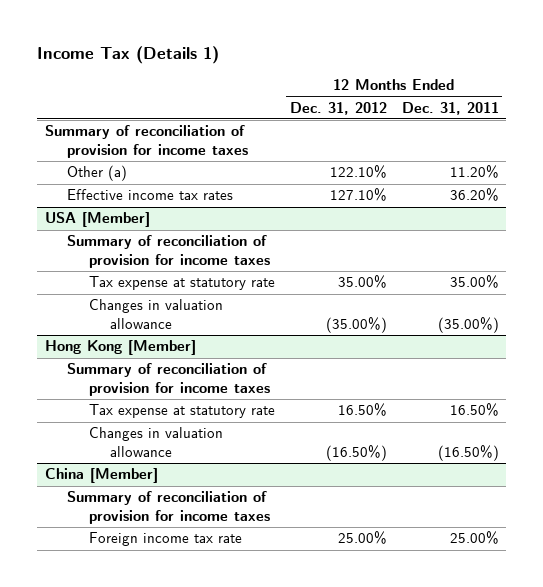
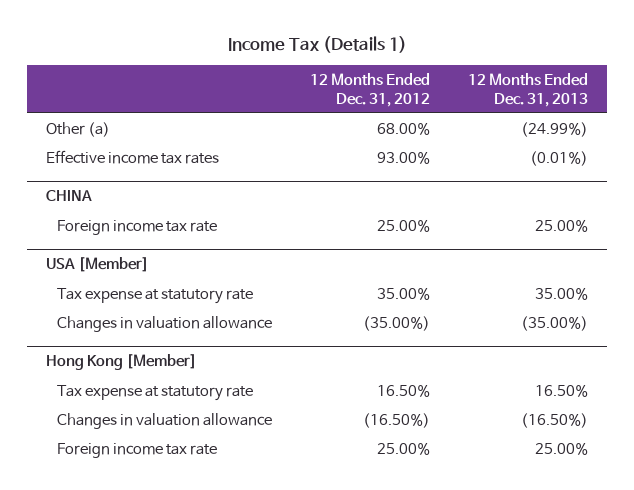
- | 12 Months Ended Dec. 31, 2012 | 12 Months Ended Dec. 31, 2011
+ | 12 Months Ended Dec. 31, 2012 | 12 Months Ended Dec. 31, 2013
- Summary of reconciliation of provision for income taxes
- Other (a) | 122.10% | 11.20%
- Effective income tax rates | 127.10% | 36.20%
+ Other (a) | 68.00% | (24.99%)
+ Effective income tax rates | 93.00% | (0.01%)
+ CHINA
+ Foreign income tax rate | 25.00% | 25.00%
@ USA [Member]
- Summary of reconciliation of provision for income taxes
@ Hong Kong [Member]
- Summary of reconciliation of provision for income taxes
- China [Member]
- Summary of reconciliation of provision for income taxes

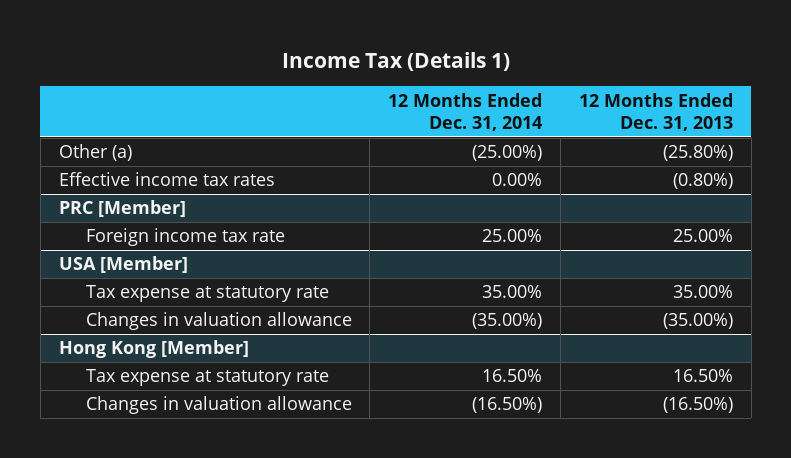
- | 12 Months Ended Dec. 31, 2012 | 12 Months Ended Dec. 31, 2013
+ | 12 Months Ended Dec. 31, 2014 | 12 Months Ended Dec. 31, 2013
- Other (a) | 68.00% | (24.99%)
- Effective income tax rates | 93.00% | (0.01%)
- CHINA
+ Other (a) | (25.00%) | (25.80%)
+ Effective income tax rates | 0.00% | (0.80%)
+ PRC [Member]
@ Hong Kong [Member]
- Foreign income tax rate | 25.00% | 25.00%

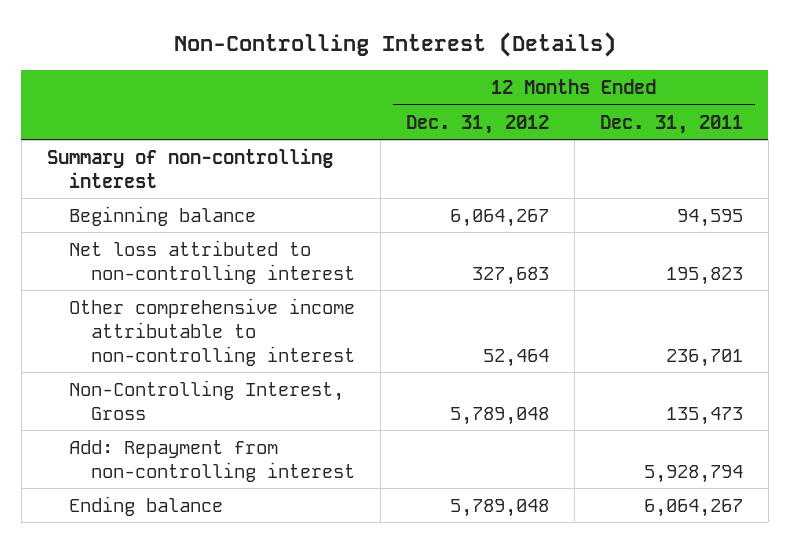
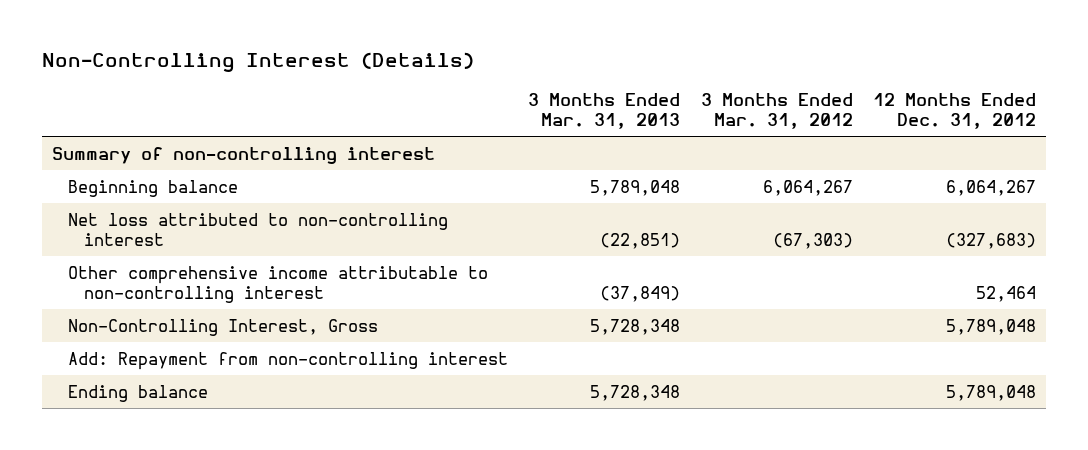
- | 12 Months Ended Dec. 31, 2012 | 12 Months Ended Dec. 31, 2011
+ | 3 Months Ended Mar. 31, 2013 | 3 Months Ended Mar. 31, 2012 | 12 Months Ended Dec. 31, 2012
- Net loss attributed to non-controlling interest | 327,683 | 195,823
+ Net loss attributed to non-controlling interest | (22,851) | (67,303) | (327,683)

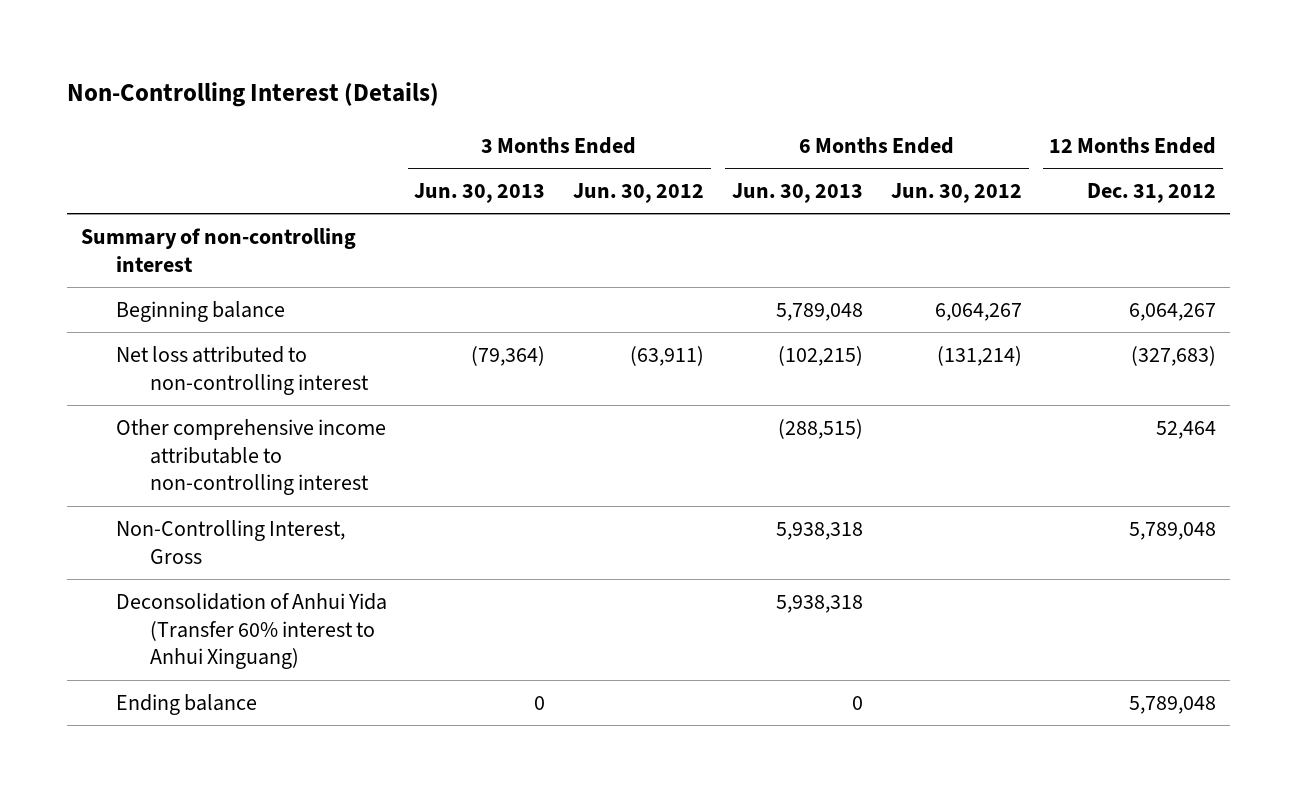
- | 3 Months Ended Mar. 31, 2013 | 3 Months Ended Mar. 31, 2012 | 12 Months Ended Dec. 31, 2012
+ | 3 Months Ended Jun. 30, 2013 | 3 Months Ended Jun. 30, 2012 | 6 Months Ended Jun. 30, 2013 | 6 Months Ended Jun. 30, 2012 | 12 Months Ended Dec. 31, 2012
- Add: Repayment from non-controlling interest
+ Deconsolidation of Anhui Yida (Transfer 60% interest to Anhui Xinguang) | | | 5,938,318 | |

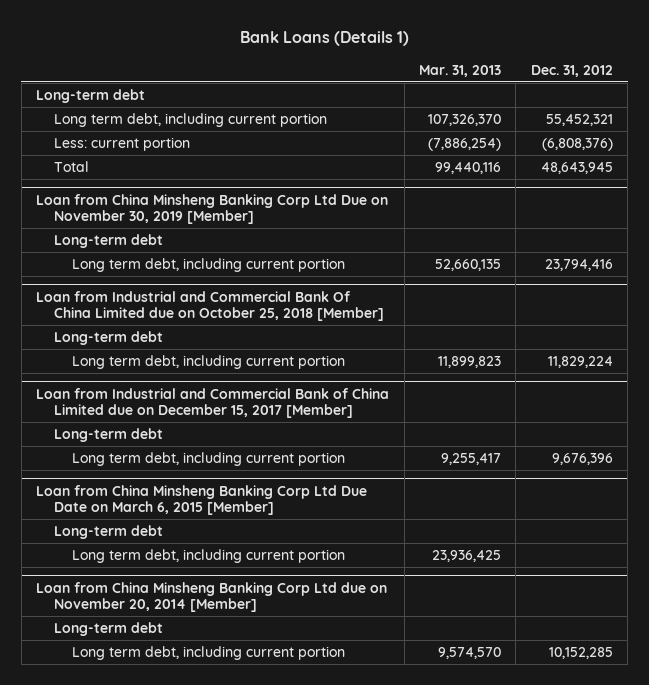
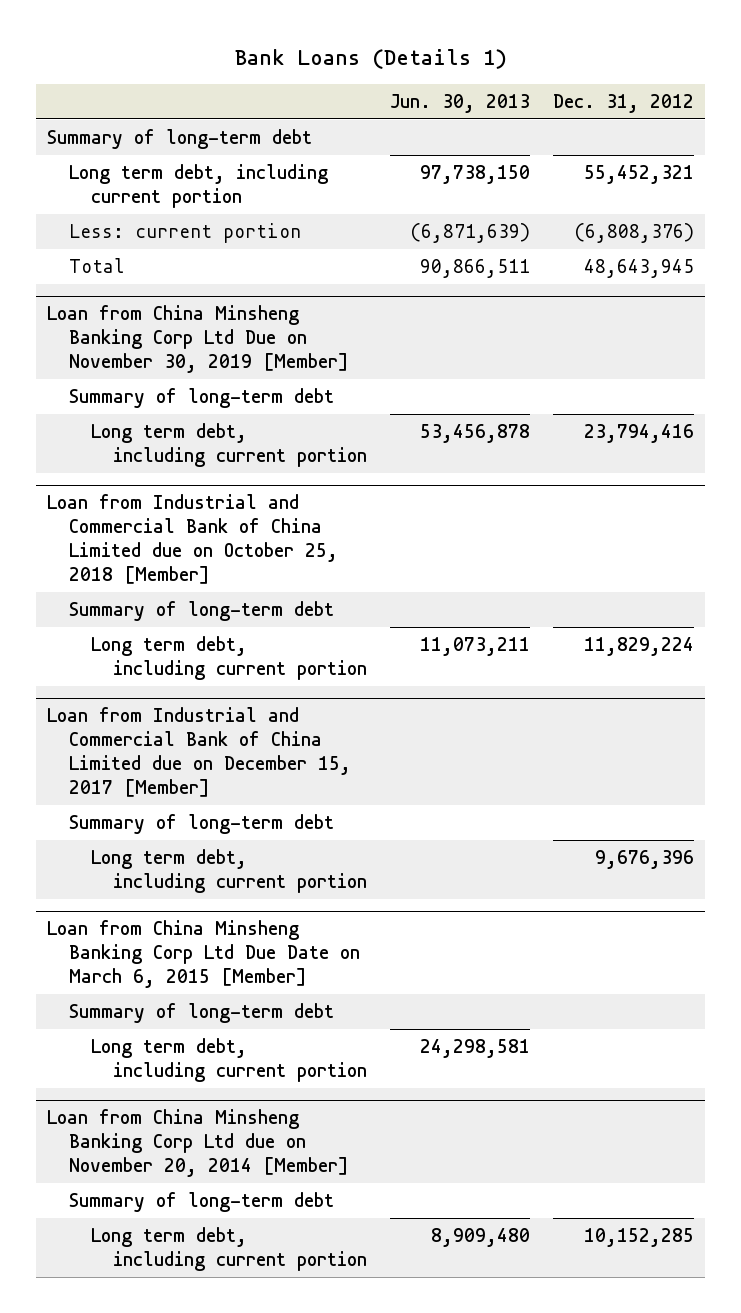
- | Mar. 31, 2013 | Dec. 31, 2012
+ | Jun. 30, 2013 | Dec. 31, 2012
- Long-term debt
+ Summary of long-term debt
@ Loan from China Minsheng Banking Corp Ltd Due on November 30, 2019 [Member]
- Long-term debt
+ Summary of long-term debt
- Loan from Industrial and Commercial Bank Of China Limited due on October 25, 2018 [Member]
- Long-term debt
+ Loan from Industrial and Commercial Bank of China Limited due on October 25, 2018 [Member]
+ Summary of long-term debt
@ Loan from Industrial and Commercial Bank of China Limited due on December 15, 2017 [Member]
- Long-term debt
+ Summary of long-term debt
@ Loan from China Minsheng Banking Corp Ltd Due Date on March 6, 2015 [Member]
- Long-term debt
+ Summary of long-term debt
@ Loan from China Minsheng Banking Corp Ltd due on November 20, 2014 [Member]
- Long-term debt
+ Summary of long-term debt

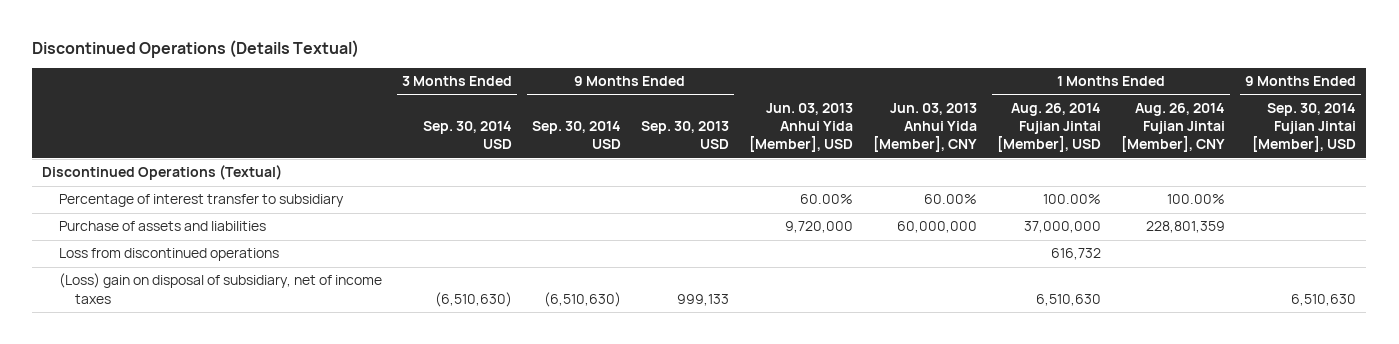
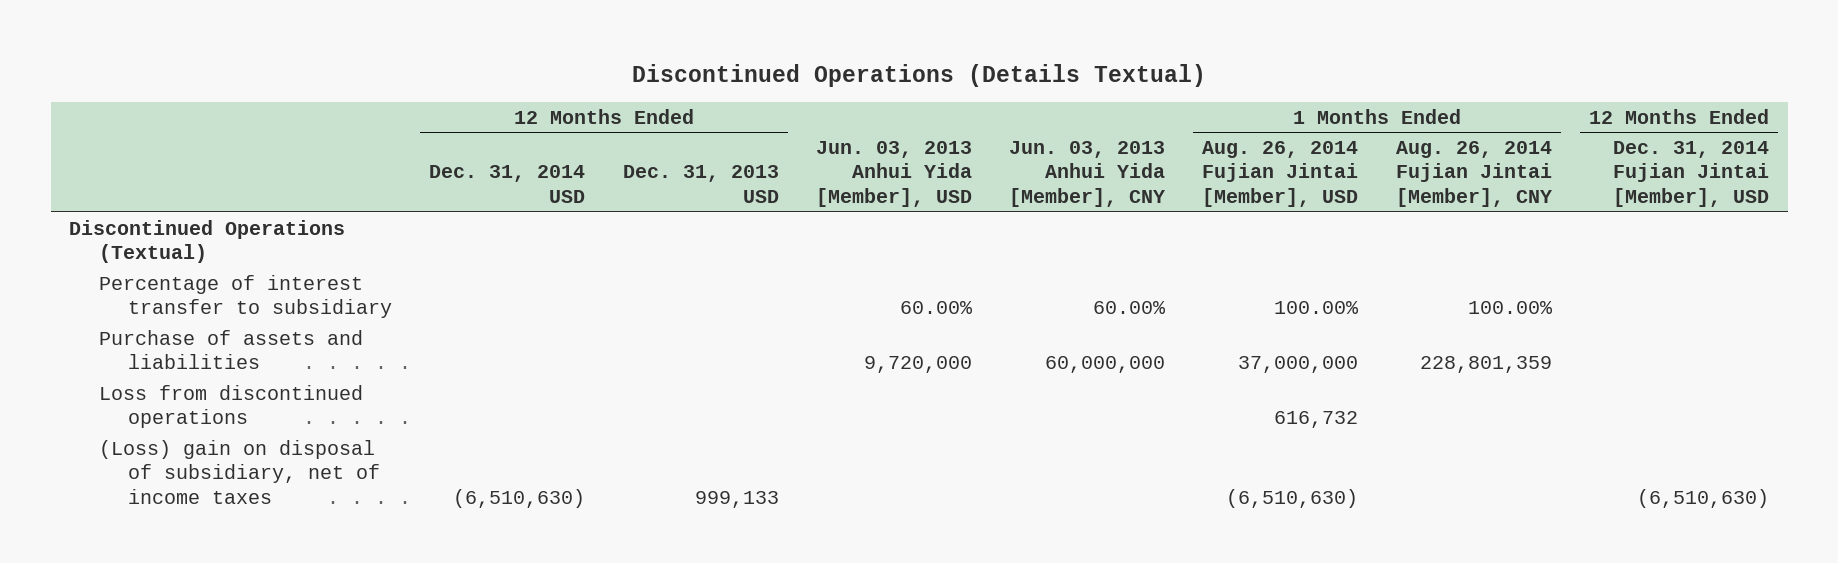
- | 3 Months Ended Sep. 30, 2014 USD | 9 Months Ended Sep. 30, 2014 USD | 9 Months Ended Sep. 30, 2013 USD | Jun. 03, 2013 Anhui Yida [Member], USD | Jun. 03, 2013 Anhui Yida [Member], CNY | 1 Months Ended Aug. 26, 2014 Fujian Jintai [Member], USD | 1 Months Ended Aug. 26, 2014 Fujian Jintai [Member], CNY | 9 Months Ended Sep. 30, 2014 Fujian Jintai [Member], USD
+ | 12 Months Ended Dec. 31, 2014 USD | 12 Months Ended Dec. 31, 2013 USD | Jun. 03, 2013 Anhui Yida [Member], USD | Jun. 03, 2013 Anhui Yida [Member], CNY | 1 Months Ended Aug. 26, 2014 Fujian Jintai [Member], USD | 1 Months Ended Aug. 26, 2014 Fujian Jintai [Member], CNY | 12 Months Ended Dec. 31, 2014 Fujian Jintai [Member], USD
- (Loss) gain on disposal of subsidiary, net of income taxes | (6,510,630) | (6,510,630) | 999,133 | | | 6,510,630 | | 6,510,630
+ (Loss) gain on disposal of subsidiary, net of income taxes | (6,510,630) | 999,133 | | | (6,510,630) | | (6,510,630)

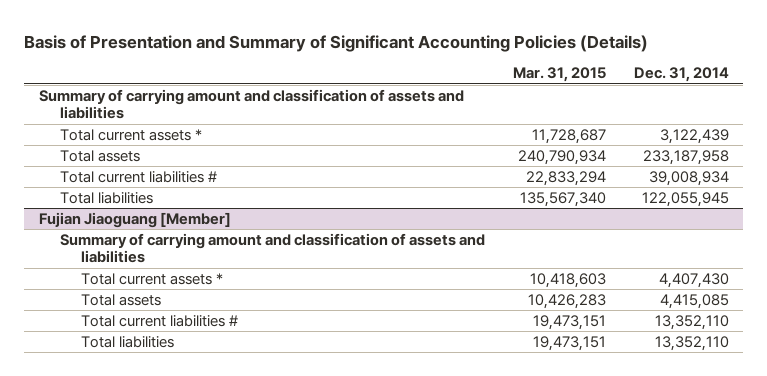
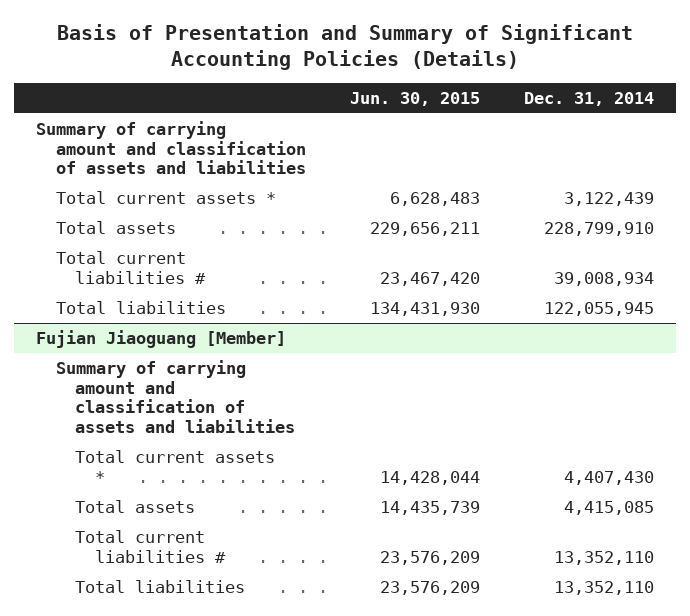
- | Mar. 31, 2015 | Dec. 31, 2014
+ | Jun. 30, 2015 | Dec. 31, 2014
- Total assets | 240,790,934 | 233,187,958
+ Total assets | 229,656,211 | 228,799,910

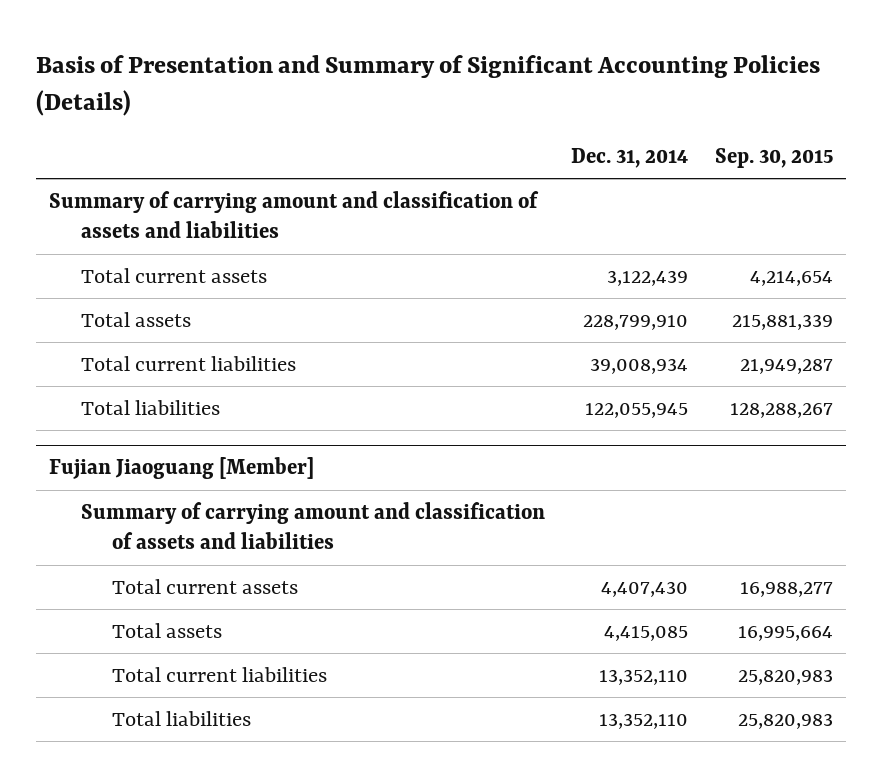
- | Jun. 30, 2015 | Dec. 31, 2014
+ | Dec. 31, 2014 | Sep. 30, 2015
- Total current assets * | 6,628,483 | 3,122,439
+ Total current assets | 3,122,439 | 4,214,654
- Total current liabilities # | 23,467,420 | 39,008,934
+ Total current liabilities | 39,008,934 | 21,949,287
@ Fujian Jiaoguang [Member]
- Total current assets * | 14,428,044 | 4,407,430
+ Total current assets | 4,407,430 | 16,988,277
- Total current liabilities # | 23,576,209 | 13,352,110
+ Total current liabilities | 13,352,110 | 25,820,983

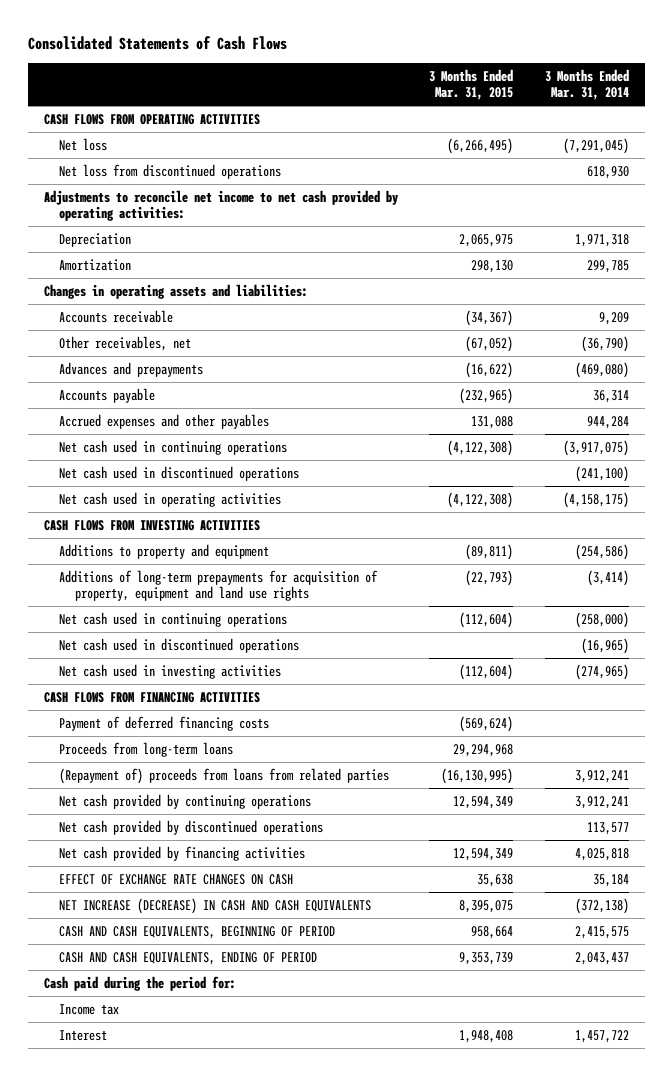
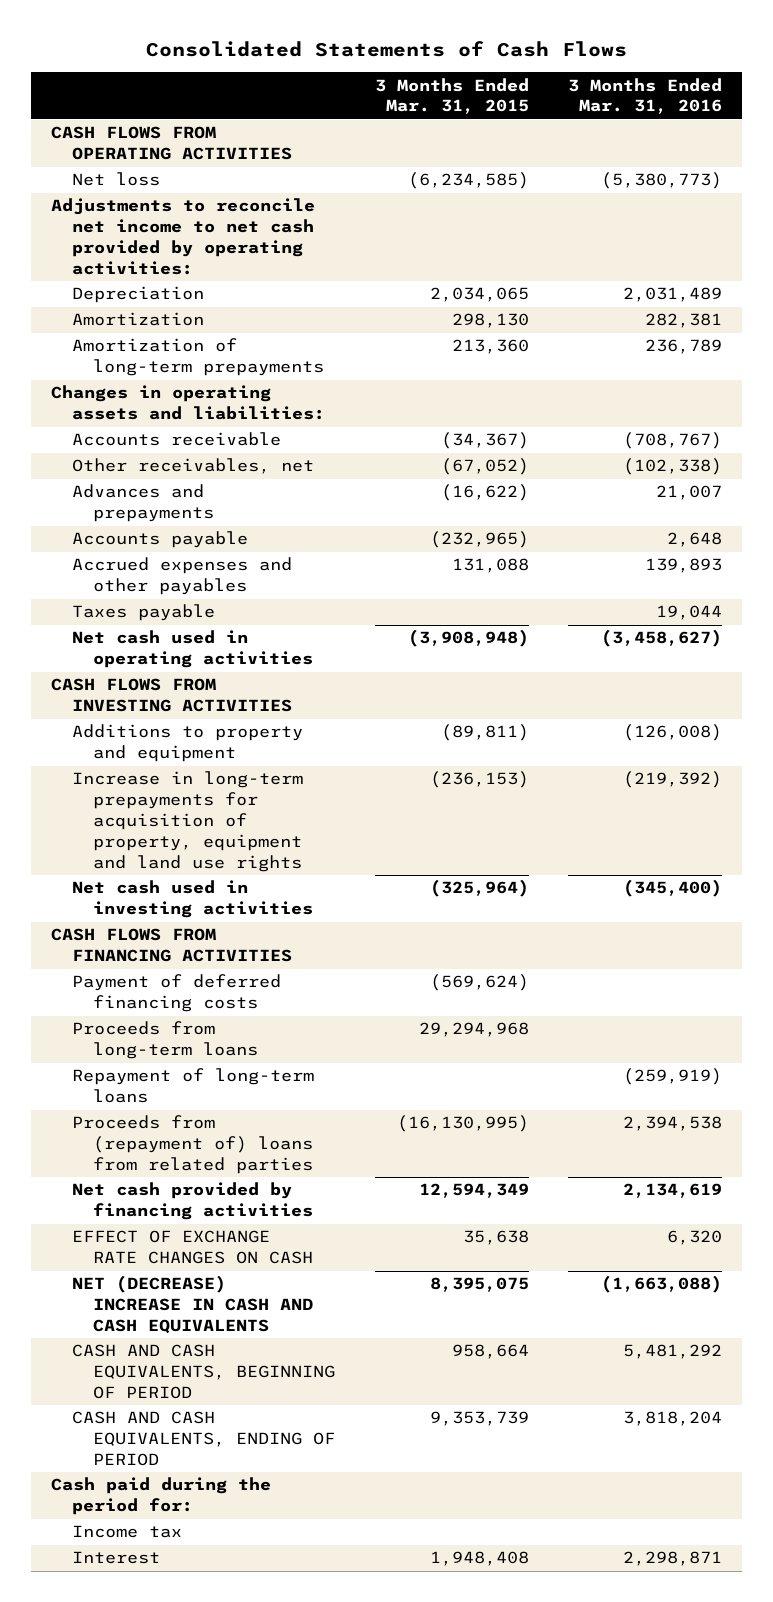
- | 3 Months Ended Mar. 31, 2015 | 3 Months Ended Mar. 31, 2014
+ | 3 Months Ended Mar. 31, 2015 | 3 Months Ended Mar. 31, 2016
- Net loss | (6,266,495) | (7,291,045)
- Net loss from discontinued operations | | 618,930
+ Net loss | (6,234,585) | (5,380,773)
- Depreciation | 2,065,975 | 1,971,318
+ Depreciation | 2,034,065 | 2,031,489
+ Amortization of long-term prepayments | 213,360 | 236,789
- Net cash used in continuing operations | (4,122,308) | (3,917,075)
- Net cash used in discontinued operations | | (241,100)
- Net cash used in operating activities | (4,122,308) | (4,158,175)
+ Taxes payable | | 19,044
+ Net cash used in operating activities | (3,908,948) | (3,458,627)
- Additions of long-term prepayments for acquisition of property, equipment and land use rights | (22,793) | (3,414)
- Net cash used in continuing operations | (112,604) | (258,000)
- Net cash used in discontinued operations | | (16,965)
- Net cash used in investing activities | (112,604) | (274,965)
+ Increase in long-term prepayments for acquisition of property, equipment and land use rights | (236,153) | (219,392)
+ Net cash used in investing activities | (325,964) | (345,400)
- (Repayment of) proceeds from loans from related parties | (16,130,995) | 3,912,241
- Net cash provided by continuing operations | 12,594,349 | 3,912,241
- Net cash provided by discontinued operations | | 113,577
+ Repayment of long-term loans | | (259,919)
+ Proceeds from (repayment of) loans from related parties | (16,130,995) | 2,394,538
- NET INCREASE (DECREASE) IN CASH AND CASH EQUIVALENTS | 8,395,075 | (372,138)
+ NET (DECREASE) INCREASE IN CASH AND CASH EQUIVALENTS | 8,395,075 | (1,663,088)

